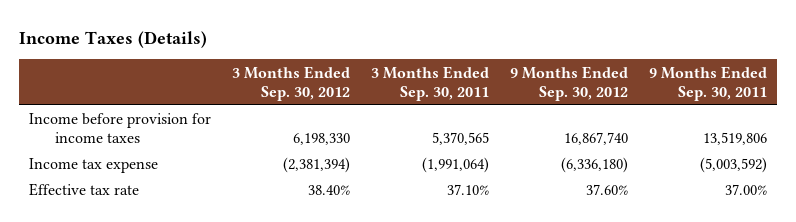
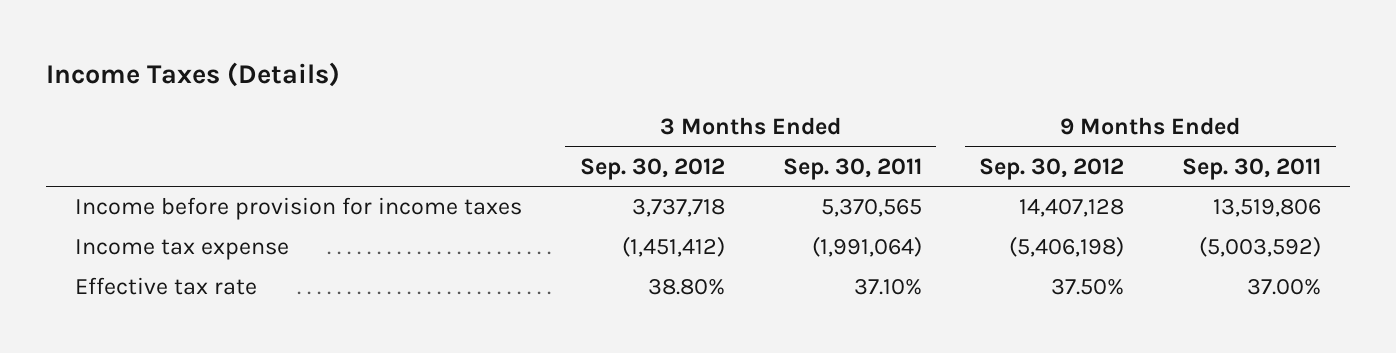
- Income before provision for income taxes | 6,198,330 | 5,370,565 | 16,867,740 | 13,519,806
- Income tax expense | (2,381,394) | (1,991,064) | (6,336,180) | (5,003,592)
- Effective tax rate | 38.40% | 37.10% | 37.60% | 37.00%
+ Income before provision for income taxes | 3,737,718 | 5,370,565 | 14,407,128 | 13,519,806
+ Income tax expense | (1,451,412) | (1,991,064) | (5,406,198) | (5,003,592)
+ Effective tax rate | 38.80% | 37.10% | 37.50% | 37.00%

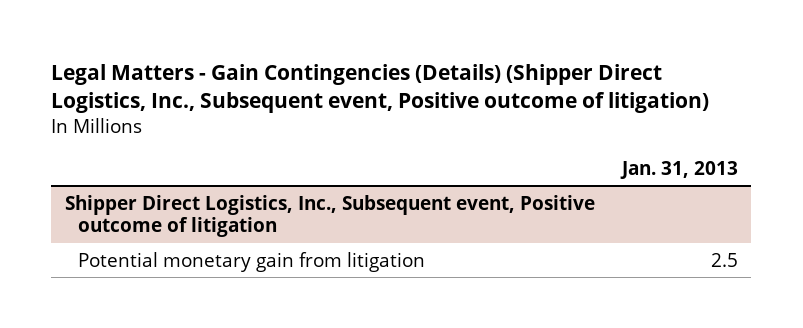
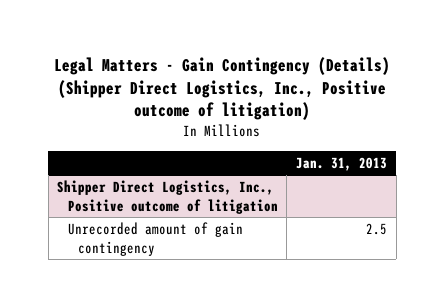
- Legal Matters - Gain Contingencies (Details) (Shipper Direct Logistics, Inc., Subsequent event, Positive outcome of litigation)
+ Legal Matters - Gain Contingency (Details) (Shipper Direct Logistics, Inc., Positive outcome of litigation)
- Shipper Direct Logistics, Inc., Subsequent event, Positive outcome of litigation
- Potential monetary gain from litigation | 2.5
+ Shipper Direct Logistics, Inc., Positive outcome of litigation
+ Unrecorded amount of gain contingency | 2.5

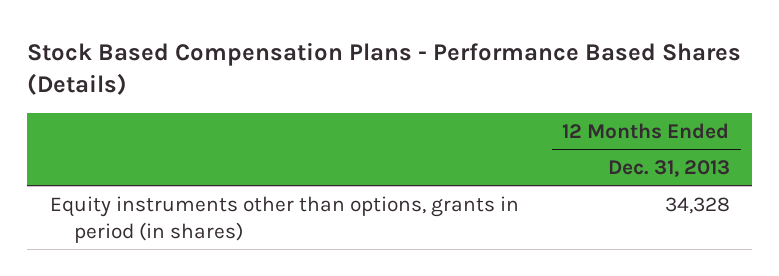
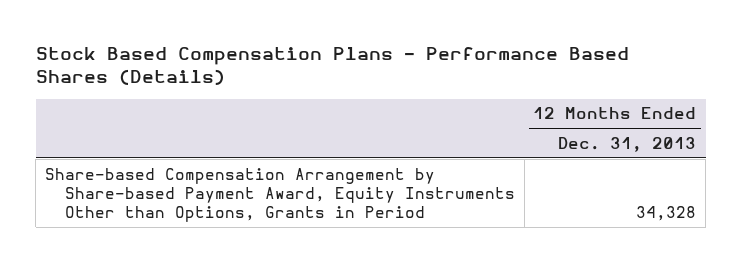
- Equity instruments other than options, grants in period (in shares) | 34,328
+ Share-based Compensation Arrangement by Share-based Payment Award, Equity Instruments Other than Options, Grants in Period | 34,328

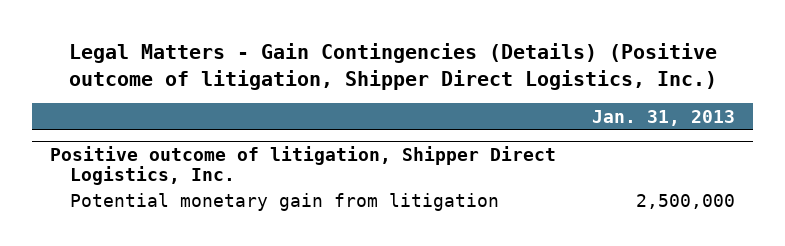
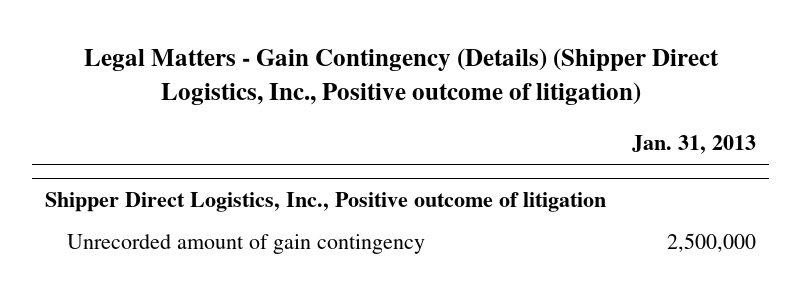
- Legal Matters - Gain Contingencies (Details) (Positive outcome of litigation, Shipper Direct Logistics, Inc.)
+ Legal Matters - Gain Contingency (Details) (Shipper Direct Logistics, Inc., Positive outcome of litigation)
- Positive outcome of litigation, Shipper Direct Logistics, Inc.
- Potential monetary gain from litigation | 2,500,000
+ Shipper Direct Logistics, Inc., Positive outcome of litigation
+ Unrecorded amount of gain contingency | 2,500,000

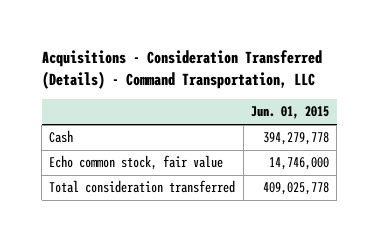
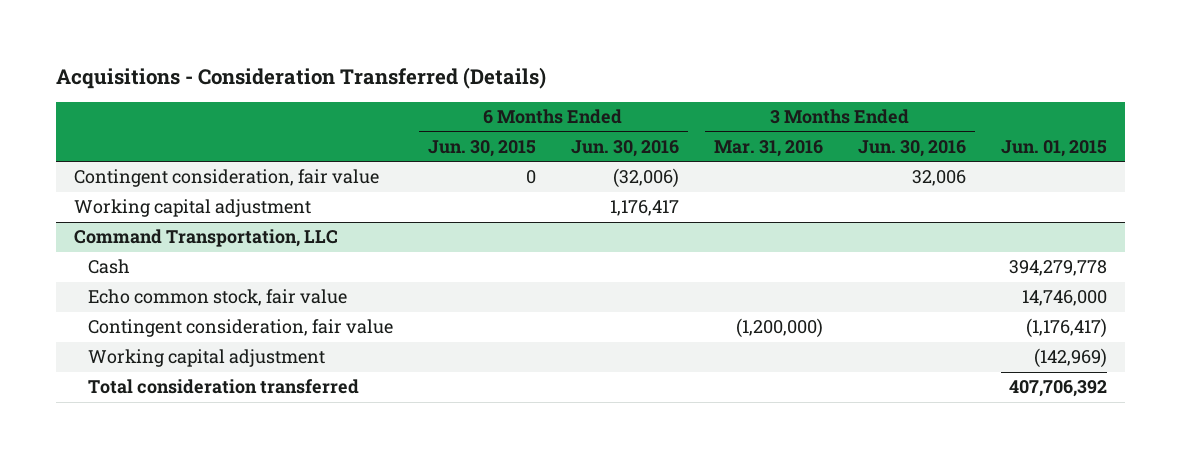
- Acquisitions - Consideration Transferred (Details) - Command Transportation, LLC
+ Acquisitions - Consideration Transferred (Details)
- | Jun. 01, 2015
+ | 6 Months Ended Jun. 30, 2015 | 6 Months Ended Jun. 30, 2016 | 3 Months Ended Mar. 31, 2016 | 3 Months Ended Jun. 30, 2016 | Jun. 01, 2015
+ Contingent consideration, fair value | 0 | (32,006) | | 32,006 |
+ Working capital adjustment | | 1,176,417 | | |
+ Command Transportation, LLC
- Total consideration transferred | 409,025,778
+ Contingent consideration, fair value | | | (1,200,000) | | (1,176,417)
+ Working capital adjustment | | | | | (142,969)
+ Total consideration transferred | | | | | 407,706,392

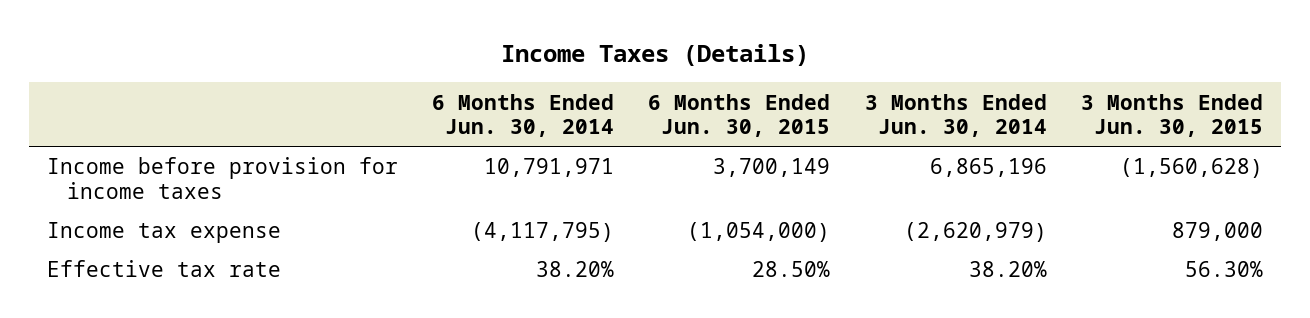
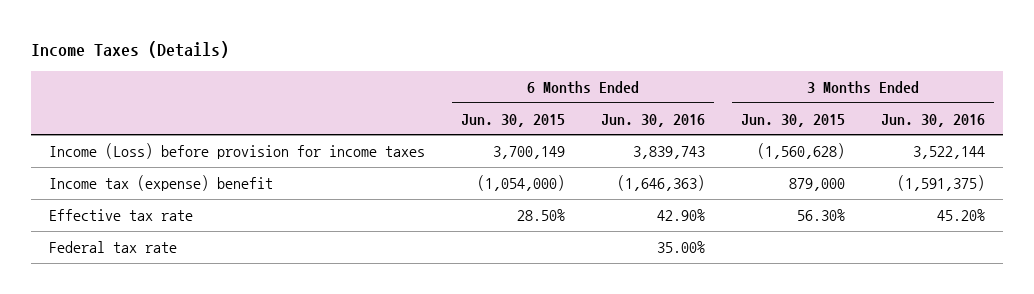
- | 6 Months Ended Jun. 30, 2014 | 6 Months Ended Jun. 30, 2015 | 3 Months Ended Jun. 30, 2014 | 3 Months Ended Jun. 30, 2015
+ | 6 Months Ended Jun. 30, 2015 | 6 Months Ended Jun. 30, 2016 | 3 Months Ended Jun. 30, 2015 | 3 Months Ended Jun. 30, 2016
- Income before provision for income taxes | 10,791,971 | 3,700,149 | 6,865,196 | (1,560,628)
- Income tax expense | (4,117,795) | (1,054,000) | (2,620,979) | 879,000
+ Income (Loss) before provision for income taxes | 3,700,149 | 3,839,743 | (1,560,628) | 3,522,144
+ Income tax (expense) benefit | (1,054,000) | (1,646,363) | 879,000 | (1,591,375)
+ Federal tax rate | | 35.00% | |

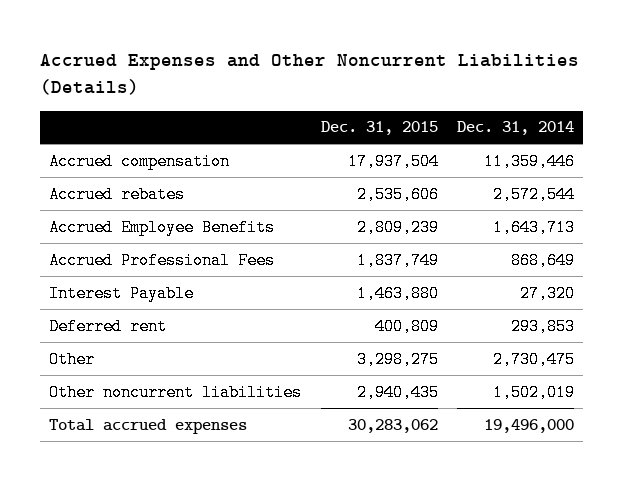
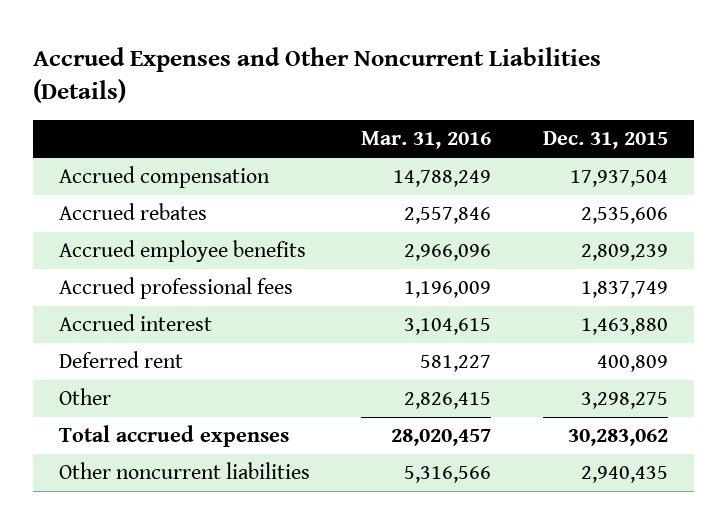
- | Dec. 31, 2015 | Dec. 31, 2014
+ | Mar. 31, 2016 | Dec. 31, 2015
- Accrued Employee Benefits | 2,809,239 | 1,643,713
- Accrued Professional Fees | 1,837,749 | 868,649
- Interest Payable | 1,463,880 | 27,320
+ Accrued employee benefits | 2,966,096 | 2,809,239
+ Accrued professional fees | 1,196,009 | 1,837,749
+ Accrued interest | 3,104,615 | 1,463,880
moved down: Other noncurrent liabilities | 5,316,566 | 2,940,435

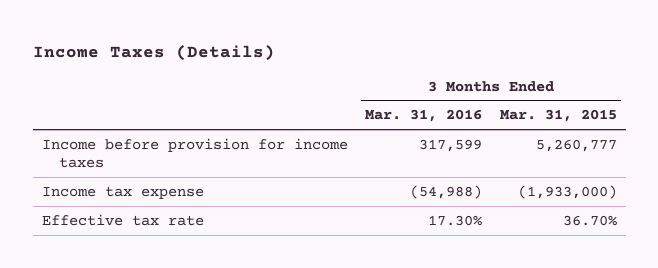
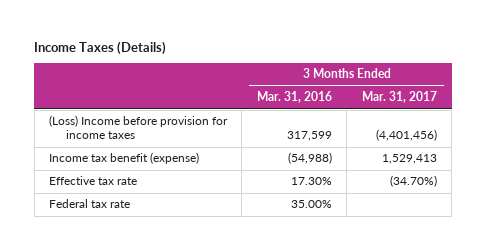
- | 3 Months Ended Mar. 31, 2016 | 3 Months Ended Mar. 31, 2015
+ | 3 Months Ended Mar. 31, 2016 | 3 Months Ended Mar. 31, 2017
- Income before provision for income taxes | 317,599 | 5,260,777
- Income tax expense | (54,988) | (1,933,000)
+ (Loss) Income before provision for income taxes | 317,599 | (4,401,456)
+ Income tax benefit (expense) | (54,988) | 1,529,413
+ Federal tax rate | 35.00% |

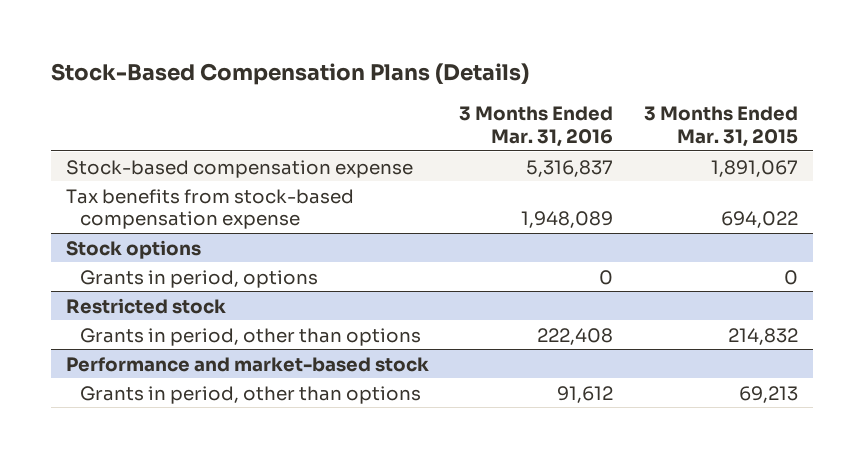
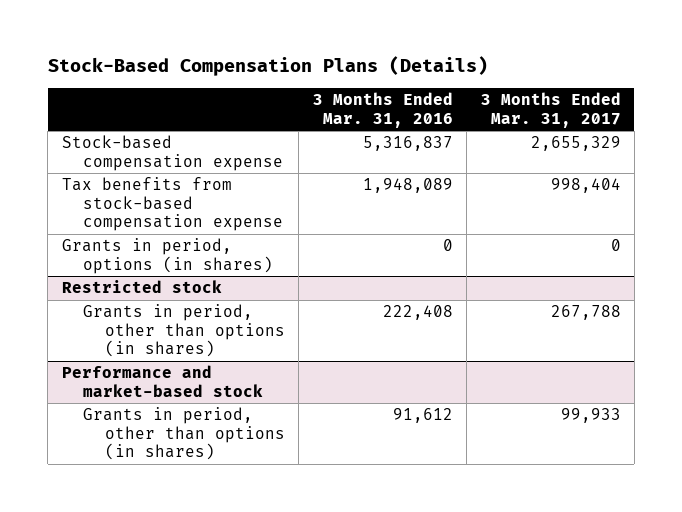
- | 3 Months Ended Mar. 31, 2016 | 3 Months Ended Mar. 31, 2015
+ | 3 Months Ended Mar. 31, 2016 | 3 Months Ended Mar. 31, 2017
- Stock options
- Grants in period, options | 0 | 0
+ Grants in period, options (in shares) | 0 | 0
@ Restricted stock
- Grants in period, other than options | 222,408 | 214,832
+ Grants in period, other than options (in shares) | 222,408 | 267,788
@ Performance and market-based stock
- Grants in period, other than options | 91,612 | 69,213
+ Grants in period, other than options (in shares) | 91,612 | 99,933

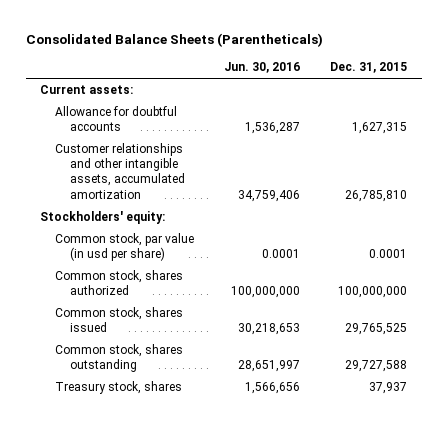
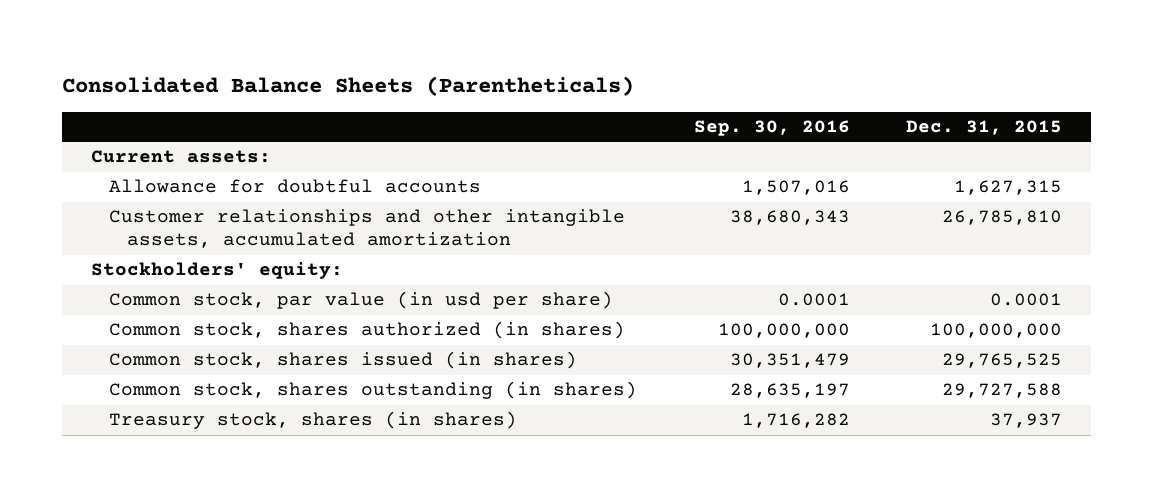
- | Jun. 30, 2016 | Dec. 31, 2015
+ | Sep. 30, 2016 | Dec. 31, 2015
- Common stock, shares authorized | 100,000,000 | 100,000,000
- Common stock, shares issued | 30,218,653 | 29,765,525
- Common stock, shares outstanding | 28,651,997 | 29,727,588
- Treasury stock, shares | 1,566,656 | 37,937
+ Common stock, shares authorized (in shares) | 100,000,000 | 100,000,000
+ Common stock, shares issued (in shares) | 30,351,479 | 29,765,525
+ Common stock, shares outstanding (in shares) | 28,635,197 | 29,727,588
+ Treasury stock, shares (in shares) | 1,716,282 | 37,937

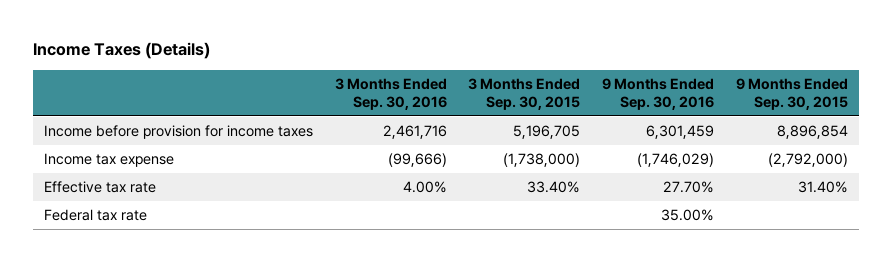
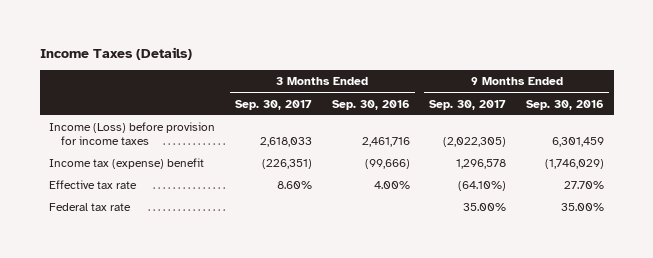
- | 3 Months Ended Sep. 30, 2016 | 3 Months Ended Sep. 30, 2015 | 9 Months Ended Sep. 30, 2016 | 9 Months Ended Sep. 30, 2015
+ | 3 Months Ended Sep. 30, 2017 | 3 Months Ended Sep. 30, 2016 | 9 Months Ended Sep. 30, 2017 | 9 Months Ended Sep. 30, 2016
- Income before provision for income taxes | 2,461,716 | 5,196,705 | 6,301,459 | 8,896,854
- Income tax expense | (99,666) | (1,738,000) | (1,746,029) | (2,792,000)
+ Income (Loss) before provision for income taxes | 2,618,033 | 2,461,716 | (2,022,305) | 6,301,459
+ Income tax (expense) benefit | (226,351) | (99,666) | 1,296,578 | (1,746,029)

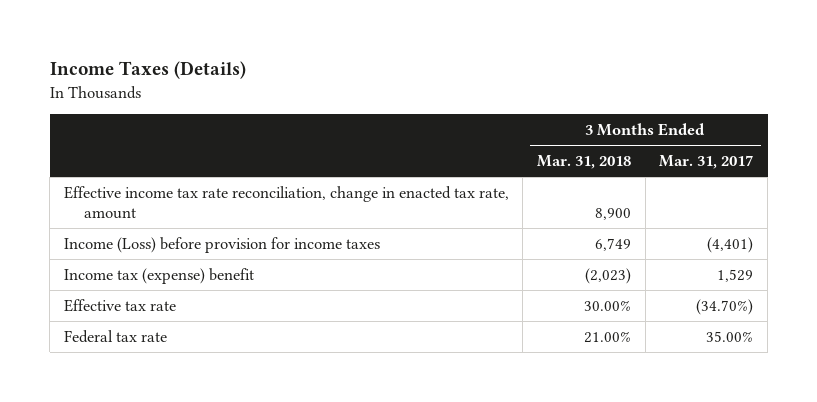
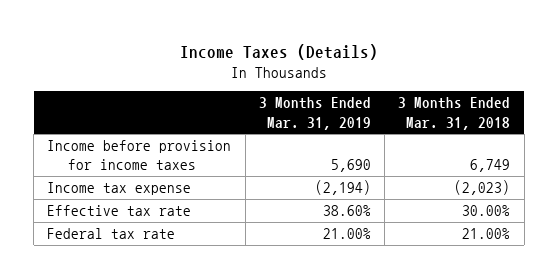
- | 3 Months Ended Mar. 31, 2018 | 3 Months Ended Mar. 31, 2017
+ | 3 Months Ended Mar. 31, 2019 | 3 Months Ended Mar. 31, 2018
- Effective income tax rate reconciliation, change in enacted tax rate, amount | 8,900 |
- Income (Loss) before provision for income taxes | 6,749 | (4,401)
- Income tax (expense) benefit | (2,023) | 1,529
+ Income before provision for income taxes | 5,690 | 6,749
+ Income tax expense | (2,194) | (2,023)

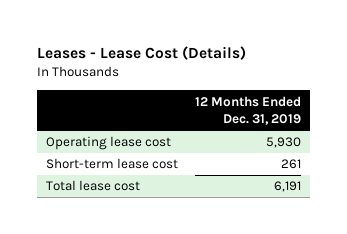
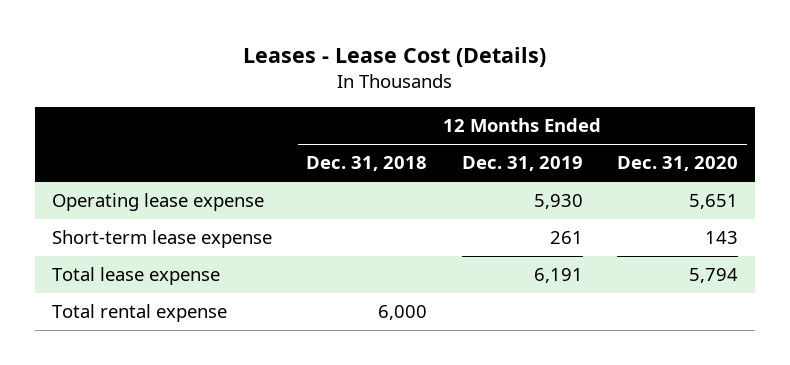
- | 12 Months Ended Dec. 31, 2019
+ | 12 Months Ended Dec. 31, 2018 | 12 Months Ended Dec. 31, 2019 | 12 Months Ended Dec. 31, 2020
- Operating lease cost | 5,930
- Short-term lease cost | 261
- Total lease cost | 6,191
+ Operating lease expense | | 5,930 | 5,651
+ Short-term lease expense | | 261 | 143
+ Total lease expense | | 6,191 | 5,794
+ Total rental expense | 6,000 | |

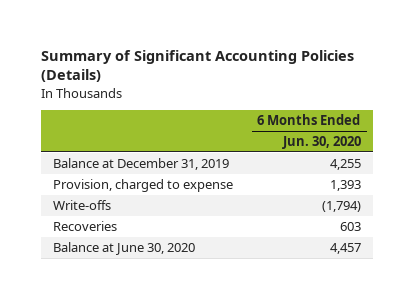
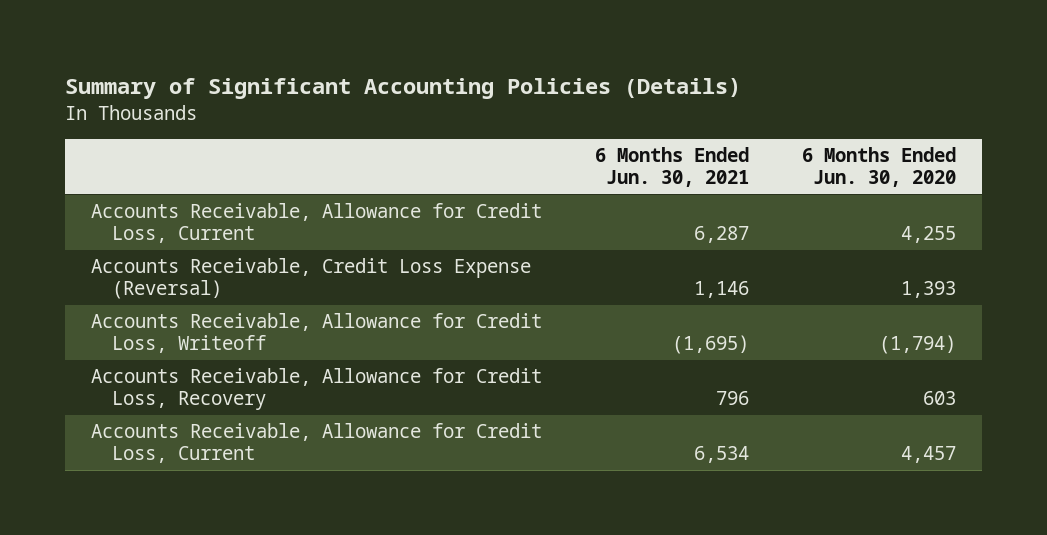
- | 6 Months Ended Jun. 30, 2020
+ | 6 Months Ended Jun. 30, 2021 | 6 Months Ended Jun. 30, 2020
- Balance at December 31, 2019 | 4,255
- Provision, charged to expense | 1,393
- Write-offs | (1,794)
- Recoveries | 603
- Balance at June 30, 2020 | 4,457
+ Accounts Receivable, Allowance for Credit Loss, Current | 6,287 | 4,255
+ Accounts Receivable, Credit Loss Expense (Reversal) | 1,146 | 1,393
+ Accounts Receivable, Allowance for Credit Loss, Writeoff | (1,695) | (1,794)
+ Accounts Receivable, Allowance for Credit Loss, Recovery | 796 | 603
+ Accounts Receivable, Allowance for Credit Loss, Current | 6,534 | 4,457

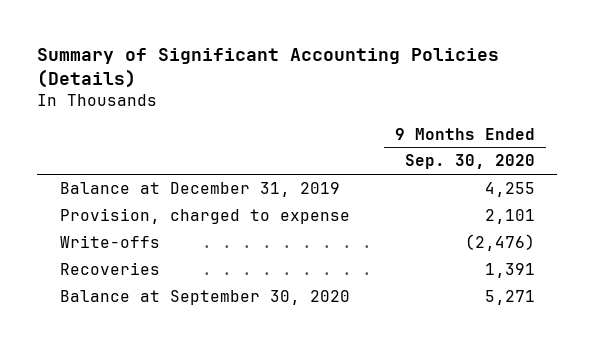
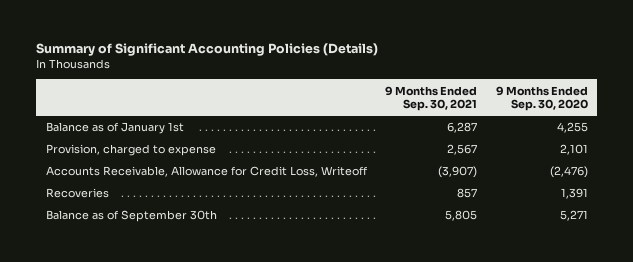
- | 9 Months Ended Sep. 30, 2020
+ | 9 Months Ended Sep. 30, 2021 | 9 Months Ended Sep. 30, 2020
- Balance at December 31, 2019 | 4,255
+ Balance as of January 1st | 6,287 | 4,255
- Write-offs | (2,476)
+ Accounts Receivable, Allowance for Credit Loss, Writeoff | (3,907) | (2,476)
- Balance at September 30, 2020 | 5,271
+ Balance as of September 30th | 5,805 | 5,271

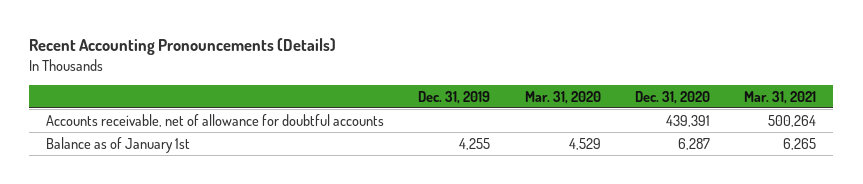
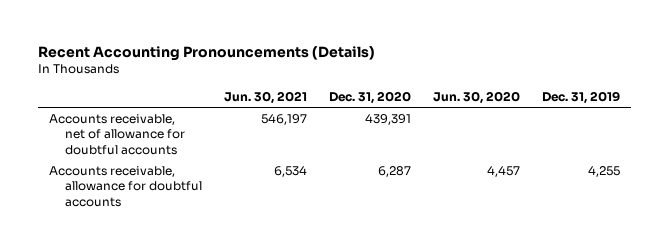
- | Dec. 31, 2019 | Mar. 31, 2020 | Dec. 31, 2020 | Mar. 31, 2021
+ | Jun. 30, 2021 | Dec. 31, 2020 | Jun. 30, 2020 | Dec. 31, 2019
- Balance as of January 1st | 4,255 | 4,529 | 6,287 | 6,265
+ Accounts receivable, allowance for doubtful accounts | 6,534 | 6,287 | 4,457 | 4,255

